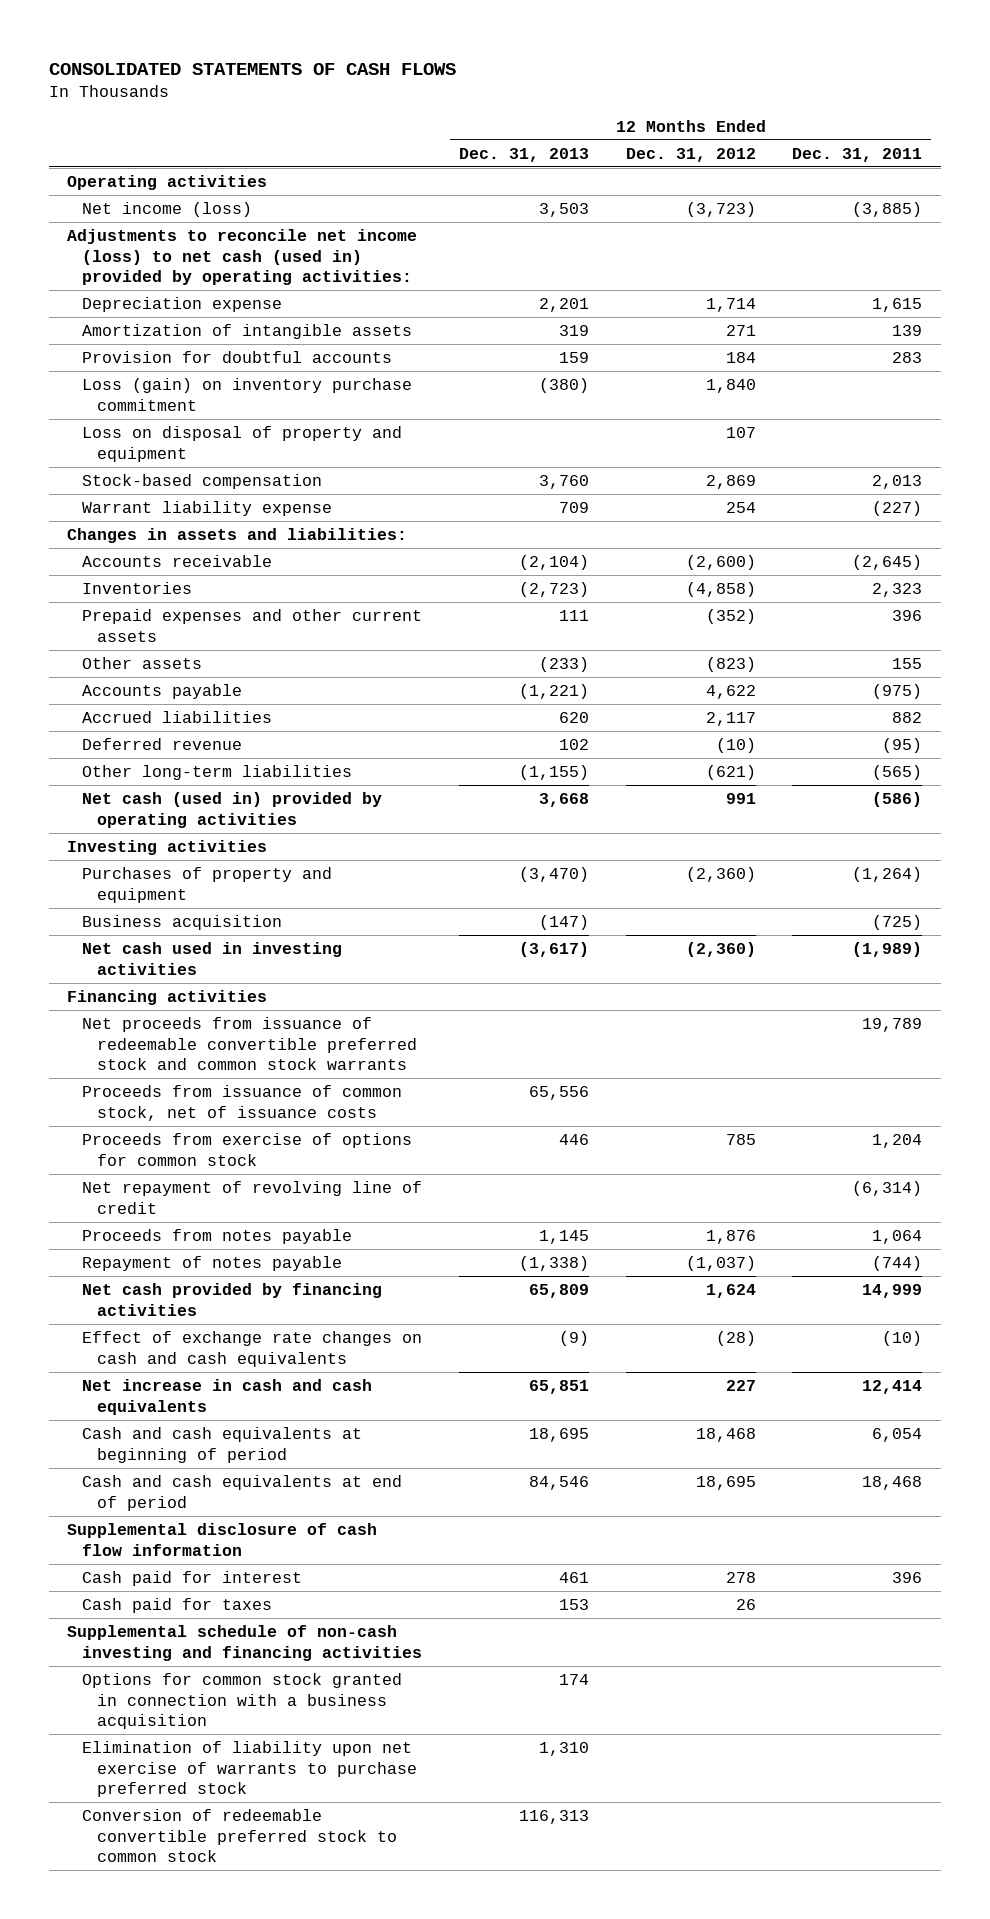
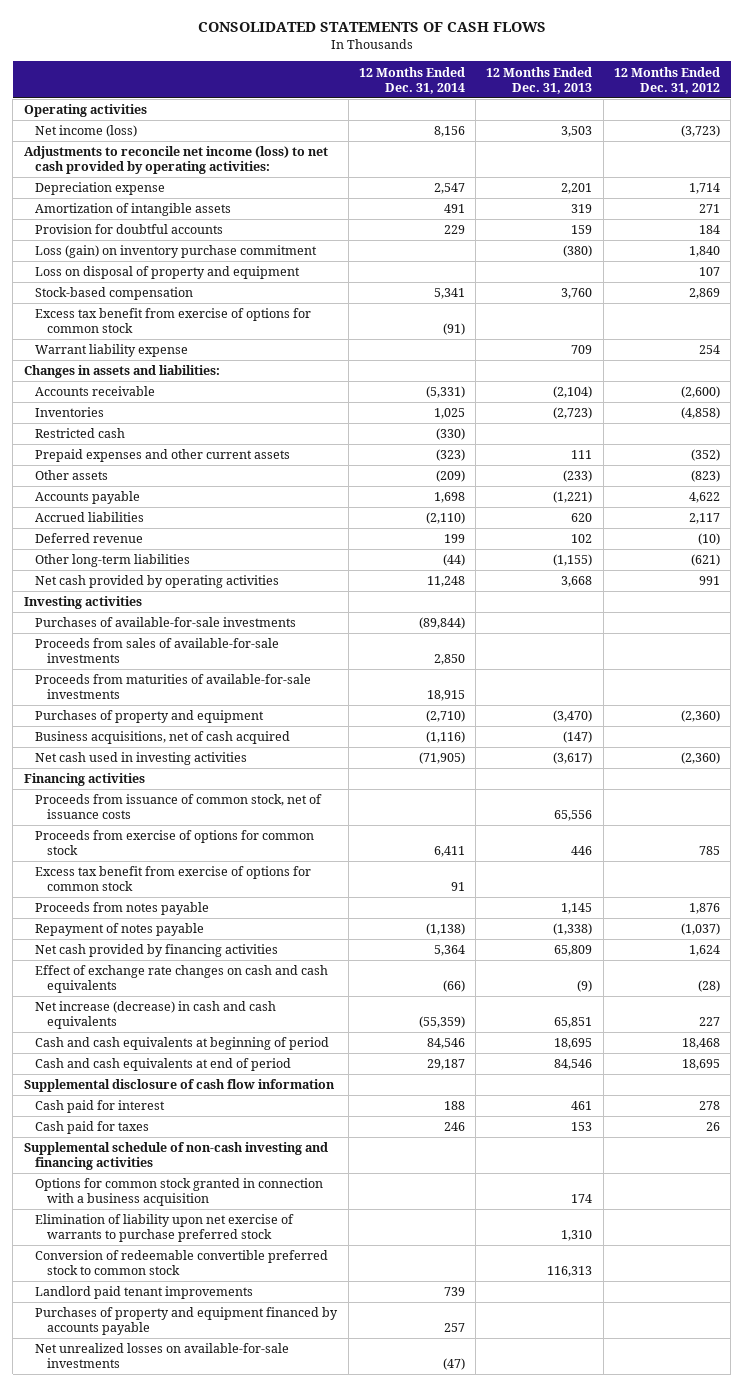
- | 12 Months Ended Dec. 31, 2013 | 12 Months Ended Dec. 31, 2012 | 12 Months Ended Dec. 31, 2011
+ | 12 Months Ended Dec. 31, 2014 | 12 Months Ended Dec. 31, 2013 | 12 Months Ended Dec. 31, 2012
- Adjustments to reconcile net income (loss) to net cash (used in) provided by operating activities:
+ Adjustments to reconcile net income (loss) to net cash provided by operating activities:
+ Excess tax benefit from exercise of options for common stock | (91) | |
+ Restricted cash | (330) | |
- Net cash (used in) provided by operating activities | 3,668 | 991 | (586)
+ Net cash provided by operating activities | 11,248 | 3,668 | 991
+ Purchases of available-for-sale investments | (89,844) | |
+ Proceeds from sales of available-for-sale investments | 2,850 | |
+ Proceeds from maturities of available-for-sale investments | 18,915 | |
- Business acquisition | (147) | | (725)
+ Business acquisitions, net of cash acquired | (1,116) | (147) |
- Net proceeds from issuance of redeemable convertible preferred stock and common stock warrants | | | 19,789
- Net repayment of revolving line of credit | | | (6,314)
+ Excess tax benefit from exercise of options for common stock | 91 | |
- Net increase in cash and cash equivalents | 65,851 | 227 | 12,414
+ Net increase (decrease) in cash and cash equivalents | (55,359) | 65,851 | 227
+ Landlord paid tenant improvements | 739 | |
+ Purchases of property and equipment financed by accounts payable | 257 | |
+ Net unrealized losses on available-for-sale investments | (47) | |

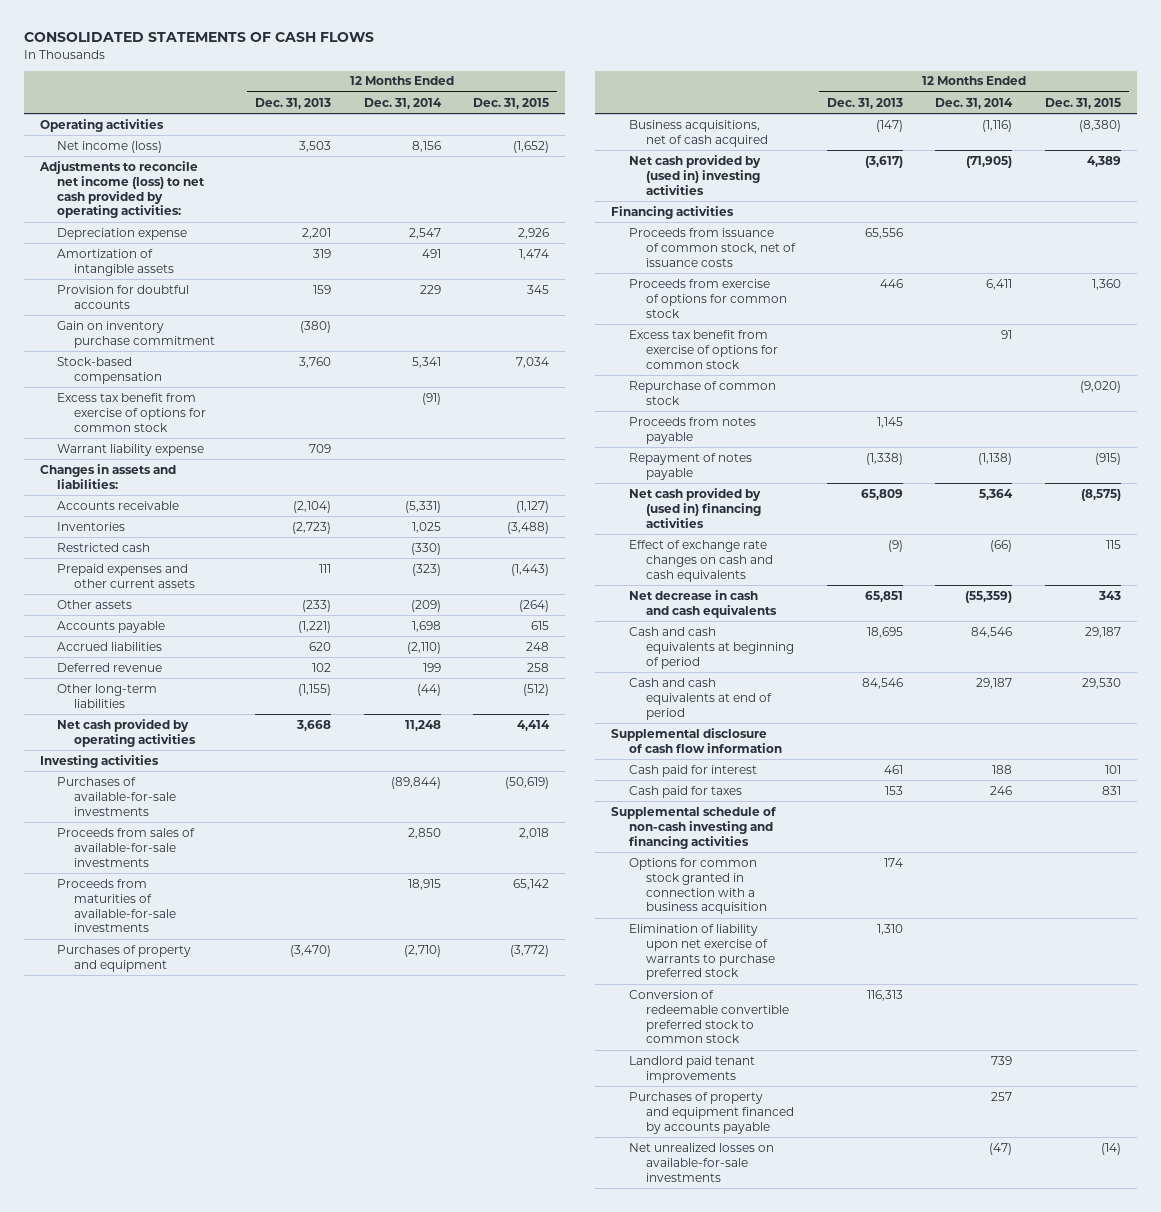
- | 12 Months Ended Dec. 31, 2014 | 12 Months Ended Dec. 31, 2013 | 12 Months Ended Dec. 31, 2012
+ | 12 Months Ended Dec. 31, 2013 | 12 Months Ended Dec. 31, 2014 | 12 Months Ended Dec. 31, 2015
- Loss (gain) on inventory purchase commitment | | (380) | 1,840
- Loss on disposal of property and equipment | | | 107
+ Gain on inventory purchase commitment | (380) | |
- Net cash used in investing activities | (71,905) | (3,617) | (2,360)
+ Net cash provided by (used in) investing activities | (3,617) | (71,905) | 4,389
+ Repurchase of common stock | | | (9,020)
- Net cash provided by financing activities | 5,364 | 65,809 | 1,624
+ Net cash provided by (used in) financing activities | 65,809 | 5,364 | (8,575)
- Net increase (decrease) in cash and cash equivalents | (55,359) | 65,851 | 227
+ Net decrease in cash and cash equivalents | 65,851 | (55,359) | 343

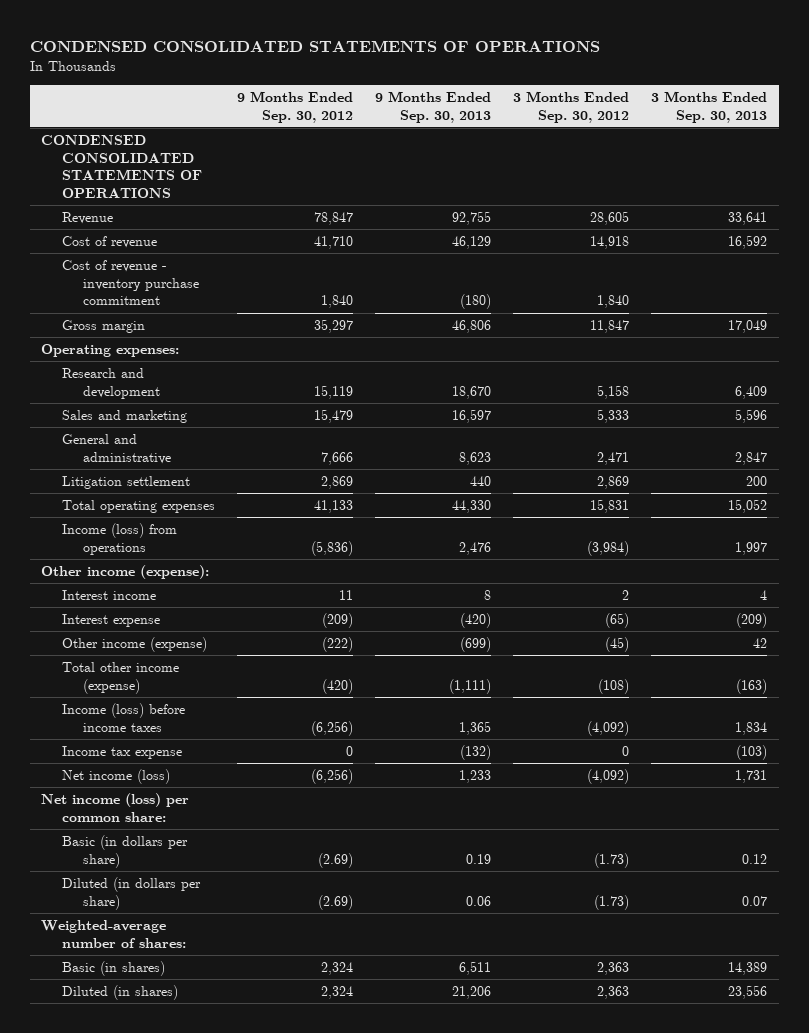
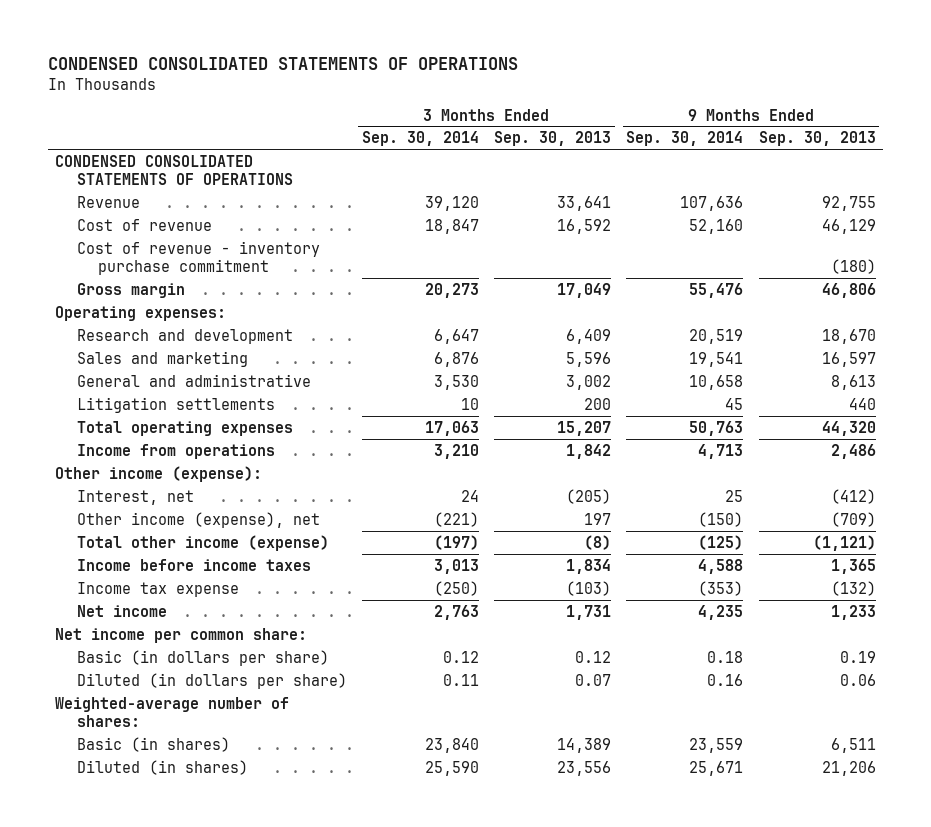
- | 9 Months Ended Sep. 30, 2012 | 9 Months Ended Sep. 30, 2013 | 3 Months Ended Sep. 30, 2012 | 3 Months Ended Sep. 30, 2013
+ | 3 Months Ended Sep. 30, 2014 | 3 Months Ended Sep. 30, 2013 | 9 Months Ended Sep. 30, 2014 | 9 Months Ended Sep. 30, 2013
- General and administrative | 7,666 | 8,623 | 2,471 | 2,847
- Litigation settlement | 2,869 | 440 | 2,869 | 200
- Total operating expenses | 41,133 | 44,330 | 15,831 | 15,052
- Income (loss) from operations | (5,836) | 2,476 | (3,984) | 1,997
+ General and administrative | 3,530 | 3,002 | 10,658 | 8,613
+ Litigation settlements | 10 | 200 | 45 | 440
+ Total operating expenses | 17,063 | 15,207 | 50,763 | 44,320
+ Income from operations | 3,210 | 1,842 | 4,713 | 2,486
- Interest income | 11 | 8 | 2 | 4
- Interest expense | (209) | (420) | (65) | (209)
- Other income (expense) | (222) | (699) | (45) | 42
- Total other income (expense) | (420) | (1,111) | (108) | (163)
- Income (loss) before income taxes | (6,256) | 1,365 | (4,092) | 1,834
+ Interest, net | 24 | (205) | 25 | (412)
+ Other income (expense), net | (221) | 197 | (150) | (709)
+ Total other income (expense) | (197) | (8) | (125) | (1,121)
+ Income before income taxes | 3,013 | 1,834 | 4,588 | 1,365
- Net income (loss) | (6,256) | 1,233 | (4,092) | 1,731
- Net income (loss) per common share:
+ Net income | 2,763 | 1,731 | 4,235 | 1,233
+ Net income per common share:

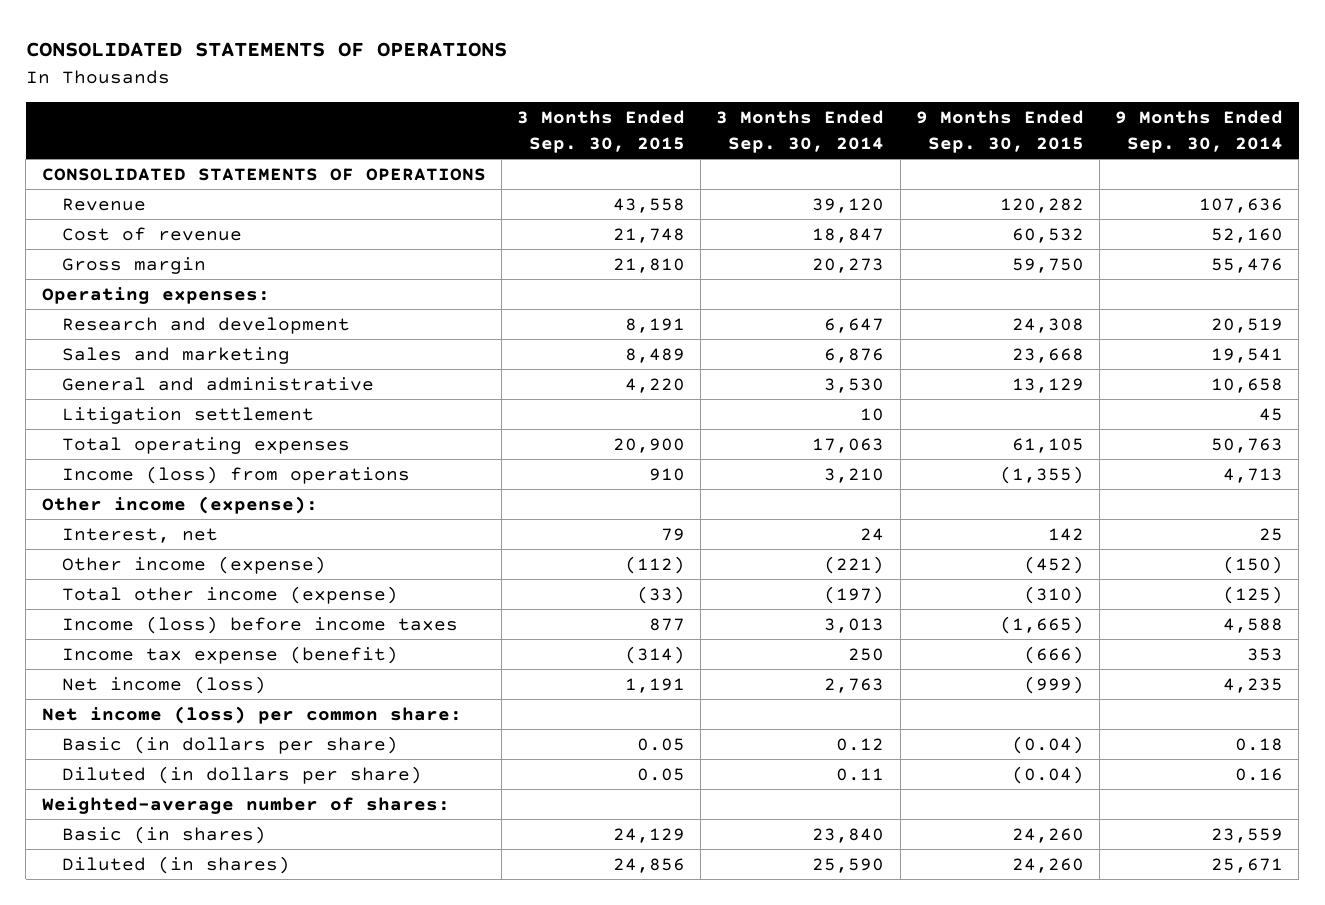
- CONDENSED CONSOLIDATED STATEMENTS OF OPERATIONS
+ CONSOLIDATED STATEMENTS OF OPERATIONS
- | 3 Months Ended Sep. 30, 2014 | 3 Months Ended Sep. 30, 2013 | 9 Months Ended Sep. 30, 2014 | 9 Months Ended Sep. 30, 2013
+ | 3 Months Ended Sep. 30, 2015 | 3 Months Ended Sep. 30, 2014 | 9 Months Ended Sep. 30, 2015 | 9 Months Ended Sep. 30, 2014
- CONDENSED CONSOLIDATED STATEMENTS OF OPERATIONS
+ CONSOLIDATED STATEMENTS OF OPERATIONS
- Cost of revenue - inventory purchase commitment | | | | (180)
- Litigation settlements | 10 | 200 | 45 | 440
+ Litigation settlement | | 10 | | 45
- Income from operations | 3,210 | 1,842 | 4,713 | 2,486
+ Income (loss) from operations | 910 | 3,210 | (1,355) | 4,713
- Other income (expense), net | (221) | 197 | (150) | (709)
+ Other income (expense) | (112) | (221) | (452) | (150)
- Income before income taxes | 3,013 | 1,834 | 4,588 | 1,365
- Income tax expense | (250) | (103) | (353) | (132)
- Net income | 2,763 | 1,731 | 4,235 | 1,233
- Net income per common share:
+ Income (loss) before income taxes | 877 | 3,013 | (1,665) | 4,588
+ Income tax expense (benefit) | (314) | 250 | (666) | 353
+ Net income (loss) | 1,191 | 2,763 | (999) | 4,235
+ Net income (loss) per common share:

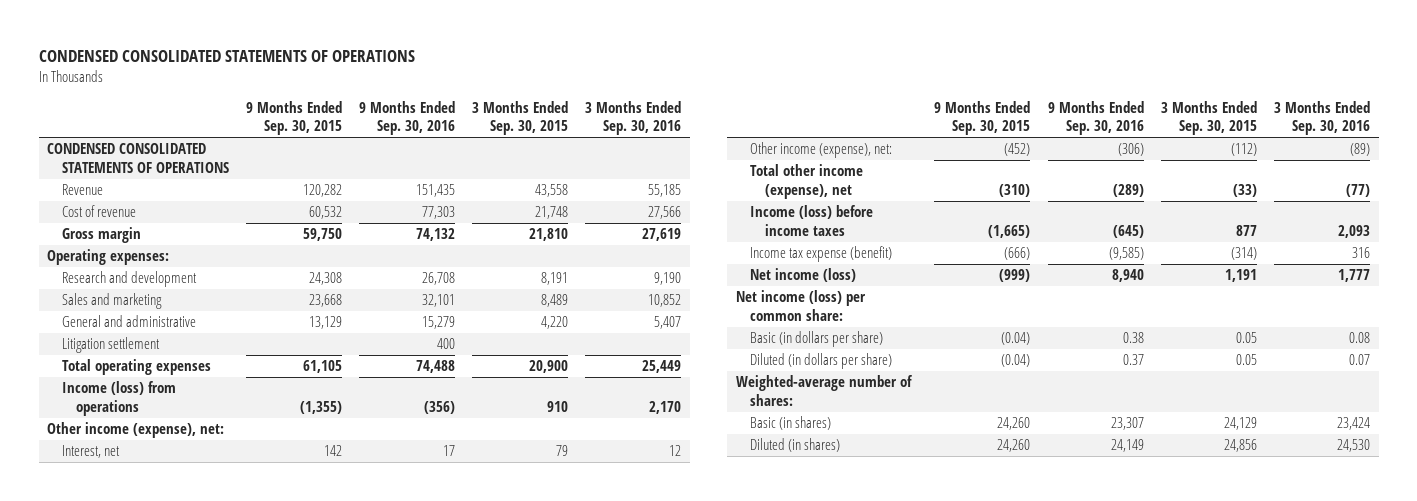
- CONSOLIDATED STATEMENTS OF OPERATIONS
+ CONDENSED CONSOLIDATED STATEMENTS OF OPERATIONS
- | 3 Months Ended Sep. 30, 2015 | 3 Months Ended Sep. 30, 2014 | 9 Months Ended Sep. 30, 2015 | 9 Months Ended Sep. 30, 2014
+ | 9 Months Ended Sep. 30, 2015 | 9 Months Ended Sep. 30, 2016 | 3 Months Ended Sep. 30, 2015 | 3 Months Ended Sep. 30, 2016
- CONSOLIDATED STATEMENTS OF OPERATIONS
+ CONDENSED CONSOLIDATED STATEMENTS OF OPERATIONS
- Other income (expense):
+ Other income (expense), net:
- Other income (expense) | (112) | (221) | (452) | (150)
- Total other income (expense) | (33) | (197) | (310) | (125)
+ Other income (expense), net: | (452) | (306) | (112) | (89)
+ Total other income (expense), net | (310) | (289) | (33) | (77)

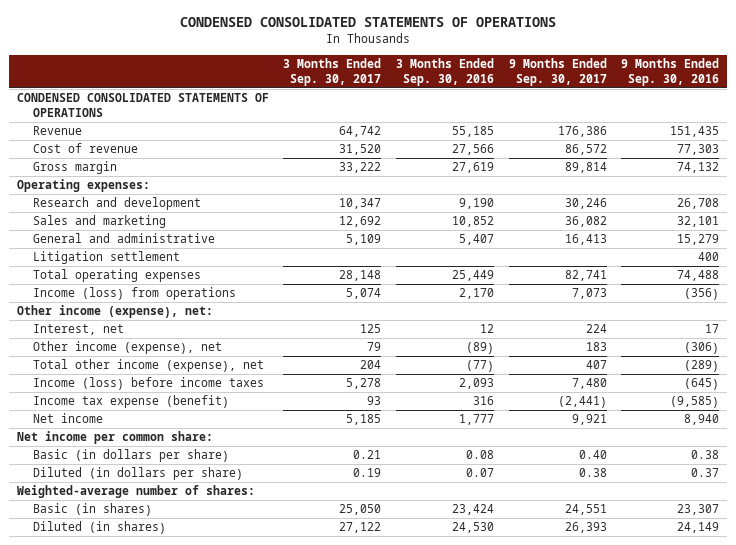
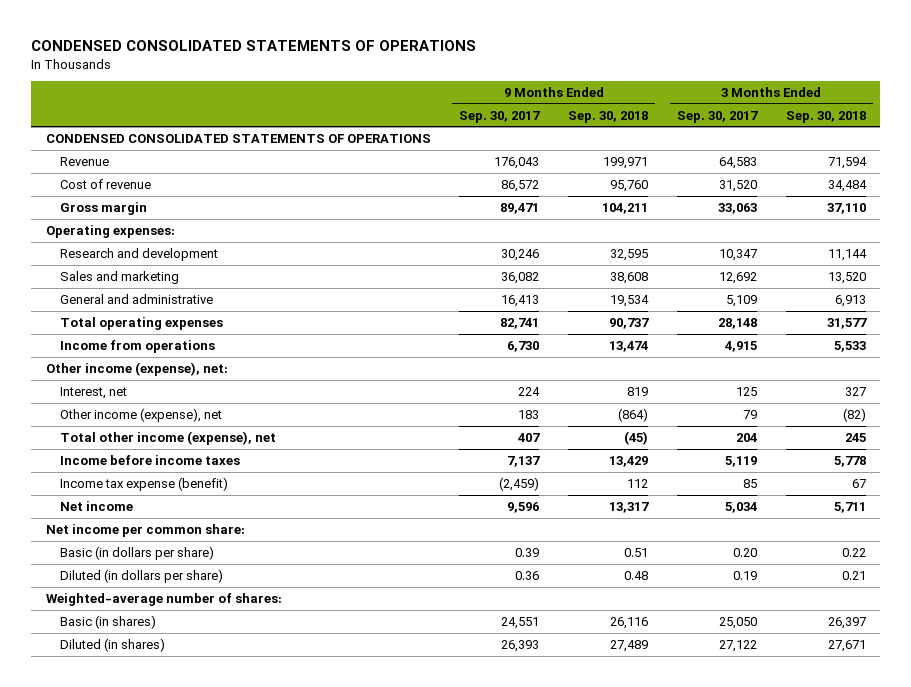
- | 3 Months Ended Sep. 30, 2017 | 3 Months Ended Sep. 30, 2016 | 9 Months Ended Sep. 30, 2017 | 9 Months Ended Sep. 30, 2016
+ | 9 Months Ended Sep. 30, 2017 | 9 Months Ended Sep. 30, 2018 | 3 Months Ended Sep. 30, 2017 | 3 Months Ended Sep. 30, 2018
- Revenue | 64,742 | 55,185 | 176,386 | 151,435
+ Revenue | 176,043 | 199,971 | 64,583 | 71,594
- Gross margin | 33,222 | 27,619 | 89,814 | 74,132
+ Gross margin | 89,471 | 104,211 | 33,063 | 37,110
- Litigation settlement | | | | 400
- Income (loss) from operations | 5,074 | 2,170 | 7,073 | (356)
+ Income from operations | 6,730 | 13,474 | 4,915 | 5,533
- Income (loss) before income taxes | 5,278 | 2,093 | 7,480 | (645)
- Income tax expense (benefit) | 93 | 316 | (2,441) | (9,585)
- Net income | 5,185 | 1,777 | 9,921 | 8,940
+ Income before income taxes | 7,137 | 13,429 | 5,119 | 5,778
+ Income tax expense (benefit) | (2,459) | 112 | 85 | 67
+ Net income | 9,596 | 13,317 | 5,034 | 5,711
- Basic (in dollars per share) | 0.21 | 0.08 | 0.40 | 0.38
- Diluted (in dollars per share) | 0.19 | 0.07 | 0.38 | 0.37
+ Basic (in dollars per share) | 0.39 | 0.51 | 0.20 | 0.22
+ Diluted (in dollars per share) | 0.36 | 0.48 | 0.19 | 0.21

